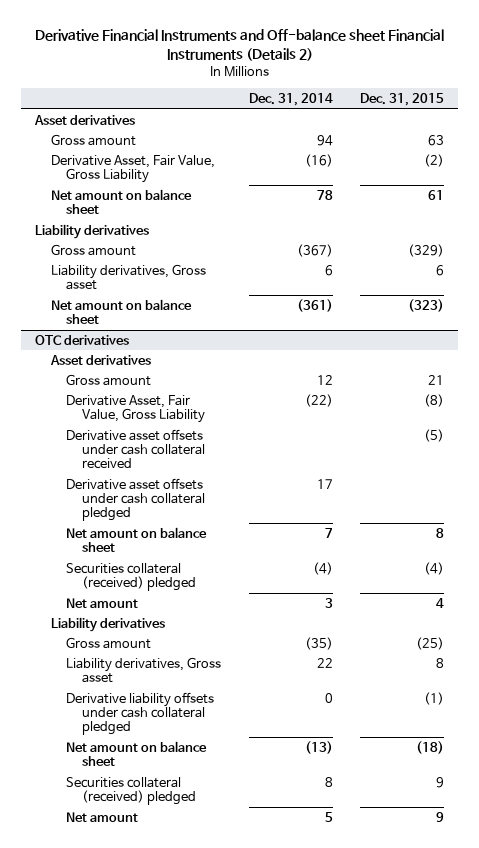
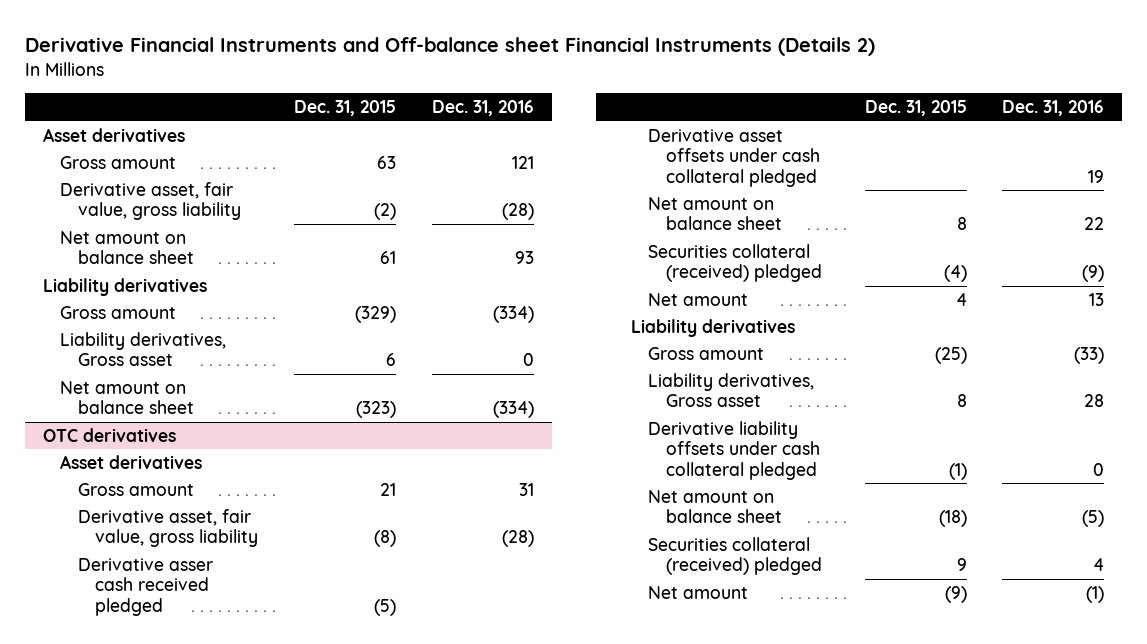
- | Dec. 31, 2014 | Dec. 31, 2015
+ | Dec. 31, 2015 | Dec. 31, 2016
- Derivative Asset, Fair Value, Gross Liability | (16) | (2)
+ Derivative asset, fair value, gross liability | (2) | (28)
@ OTC derivatives
- Derivative Asset, Fair Value, Gross Liability | (22) | (8)
- Derivative asset offsets under cash collateral received | | (5)
+ Derivative asset, fair value, gross liability | (8) | (28)
+ Derivative asser cash received pledged | (5) |
- Net amount | 5 | 9
+ Net amount | (9) | (1)

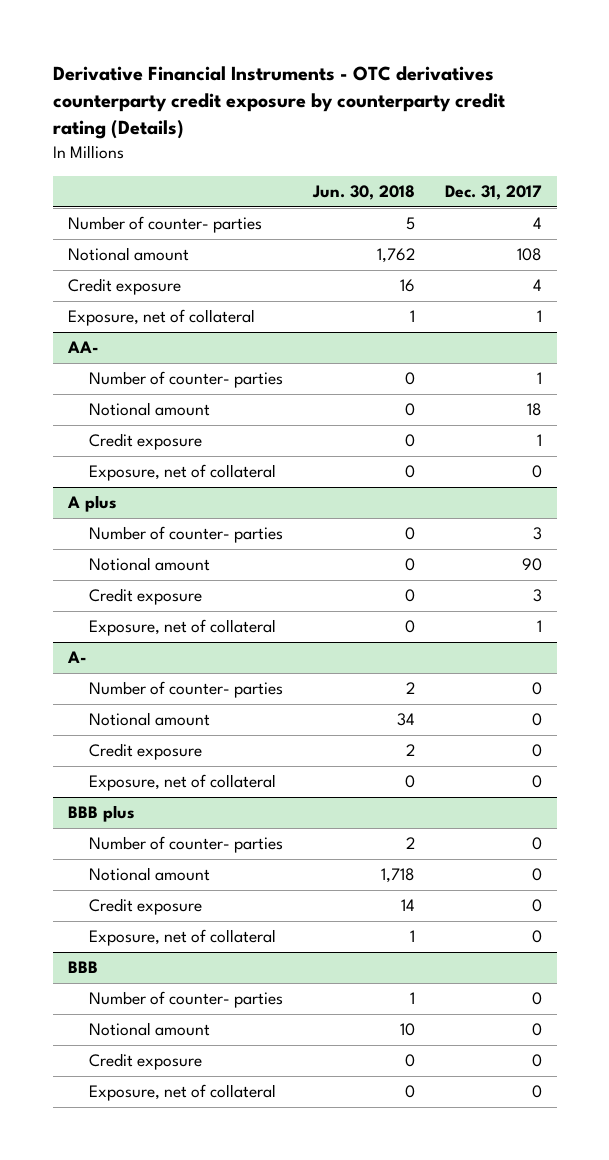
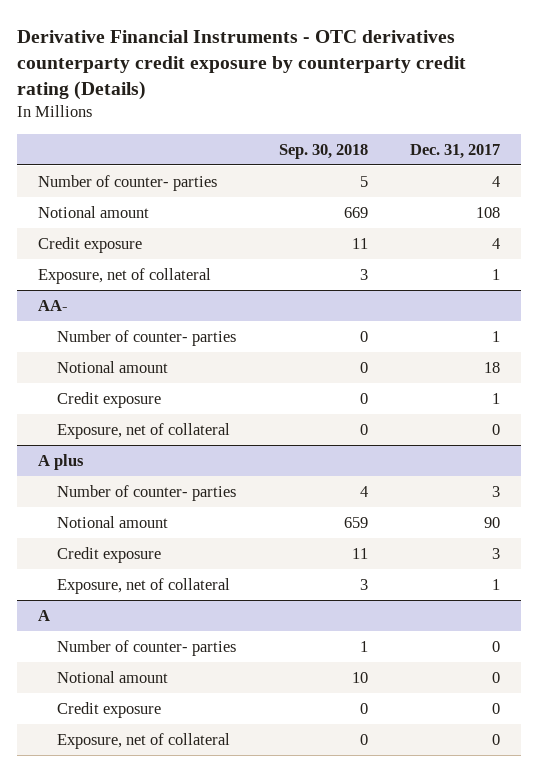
- | Jun. 30, 2018 | Dec. 31, 2017
+ | Sep. 30, 2018 | Dec. 31, 2017
- A-
- Number of counter- parties | 2 | 0
- Notional amount | 34 | 0
- Credit exposure | 2 | 0
- Exposure, net of collateral | 0 | 0
- BBB plus
- Number of counter- parties | 2 | 0
- Notional amount | 1,718 | 0
- Credit exposure | 14 | 0
- Exposure, net of collateral | 1 | 0
- BBB
+ A

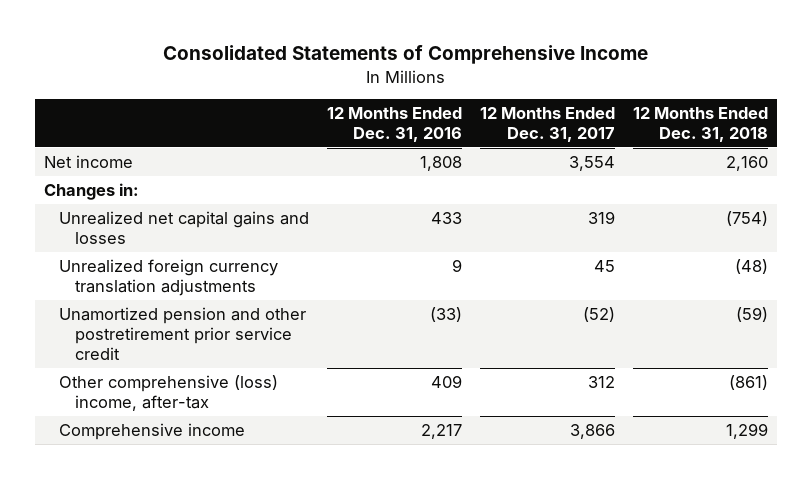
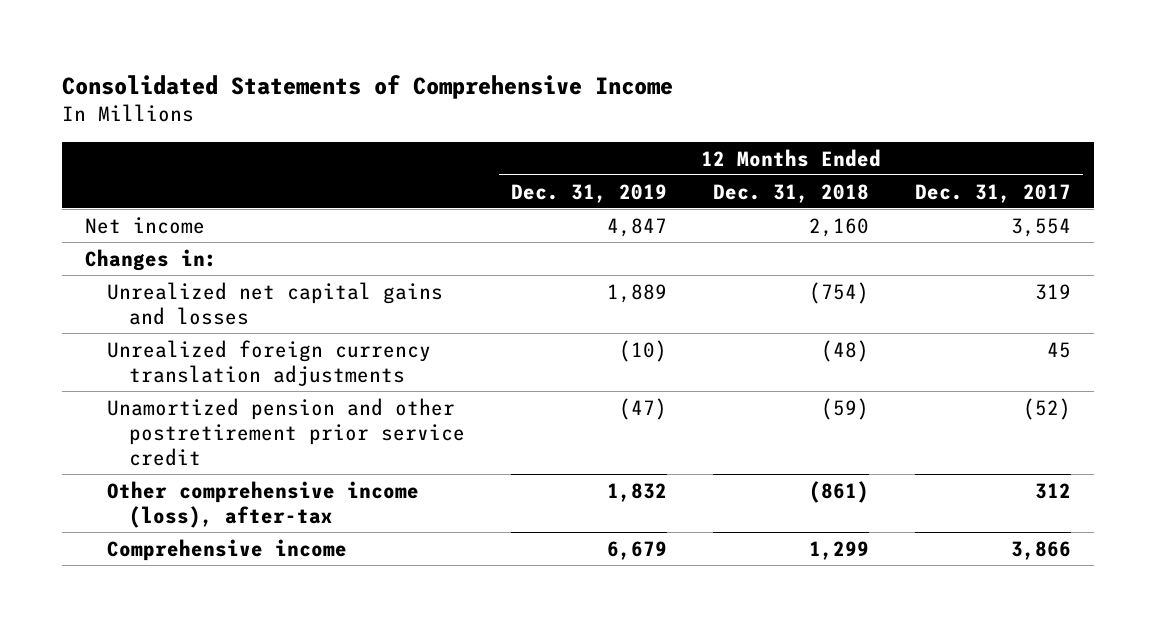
- | 12 Months Ended Dec. 31, 2016 | 12 Months Ended Dec. 31, 2017 | 12 Months Ended Dec. 31, 2018
+ | 12 Months Ended Dec. 31, 2019 | 12 Months Ended Dec. 31, 2018 | 12 Months Ended Dec. 31, 2017
- Other comprehensive (loss) income, after-tax | 409 | 312 | (861)
+ Other comprehensive income (loss), after-tax | 1,832 | (861) | 312

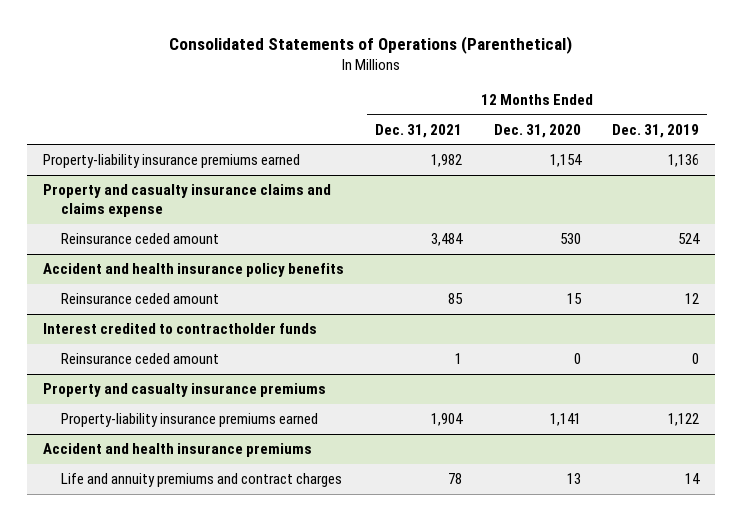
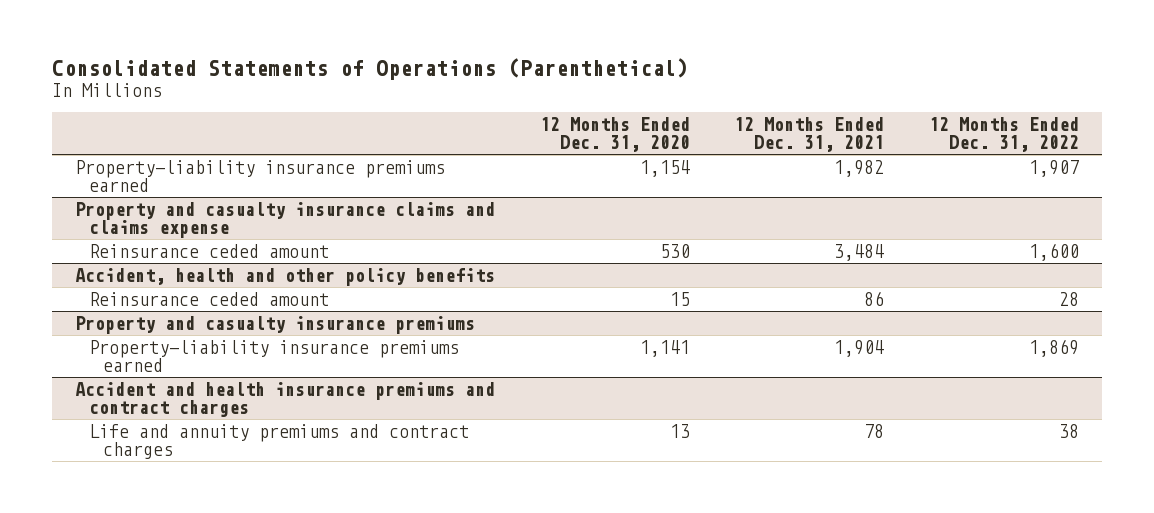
- | 12 Months Ended Dec. 31, 2021 | 12 Months Ended Dec. 31, 2020 | 12 Months Ended Dec. 31, 2019
+ | 12 Months Ended Dec. 31, 2020 | 12 Months Ended Dec. 31, 2021 | 12 Months Ended Dec. 31, 2022
- Accident and health insurance policy benefits
- Reinsurance ceded amount | 85 | 15 | 12
- Interest credited to contractholder funds
- Reinsurance ceded amount | 1 | 0 | 0
+ Accident, health and other policy benefits
+ Reinsurance ceded amount | 15 | 86 | 28
- Accident and health insurance premiums
+ Accident and health insurance premiums and contract charges

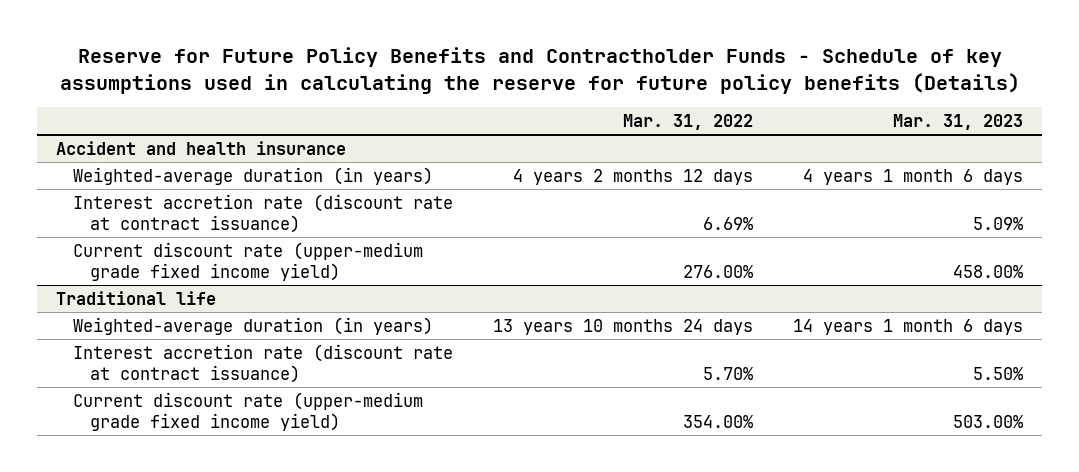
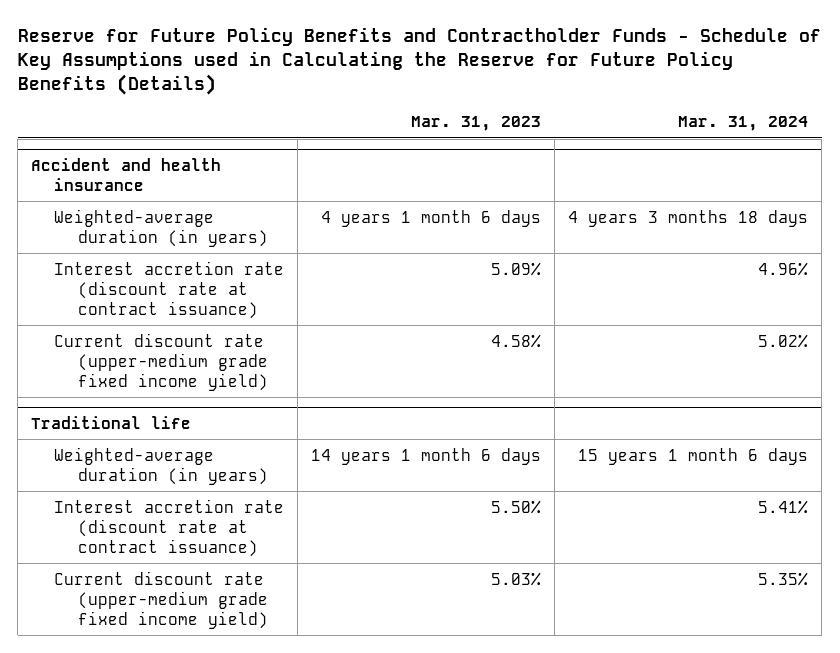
- Reserve for Future Policy Benefits and Contractholder Funds - Schedule of key assumptions used in calculating the reserve for future policy benefits (Details)
+ Reserve for Future Policy Benefits and Contractholder Funds - Schedule of Key Assumptions used in Calculating the Reserve for Future Policy Benefits (Details)
- | Mar. 31, 2022 | Mar. 31, 2023
+ | Mar. 31, 2023 | Mar. 31, 2024
@ Accident and health insurance
- Current discount rate (upper-medium grade fixed income yield) | 276.00% | 458.00%
+ Current discount rate (upper-medium grade fixed income yield) | 4.58% | 5.02%
@ Traditional life
- Current discount rate (upper-medium grade fixed income yield) | 354.00% | 503.00%
+ Current discount rate (upper-medium grade fixed income yield) | 5.03% | 5.35%

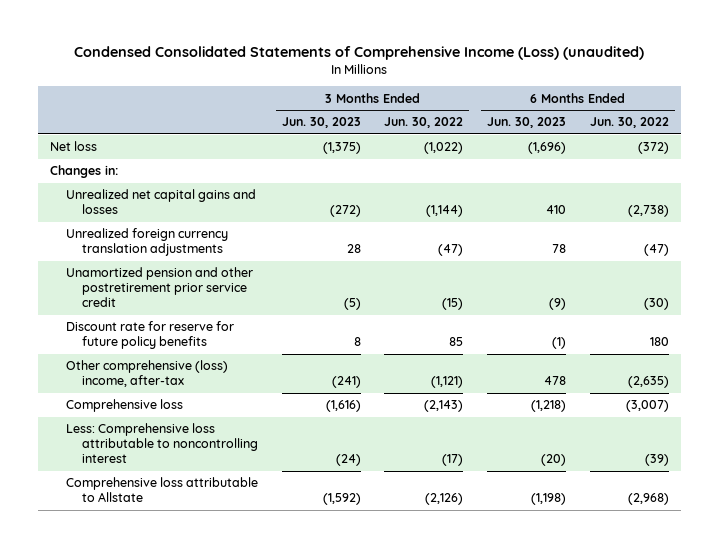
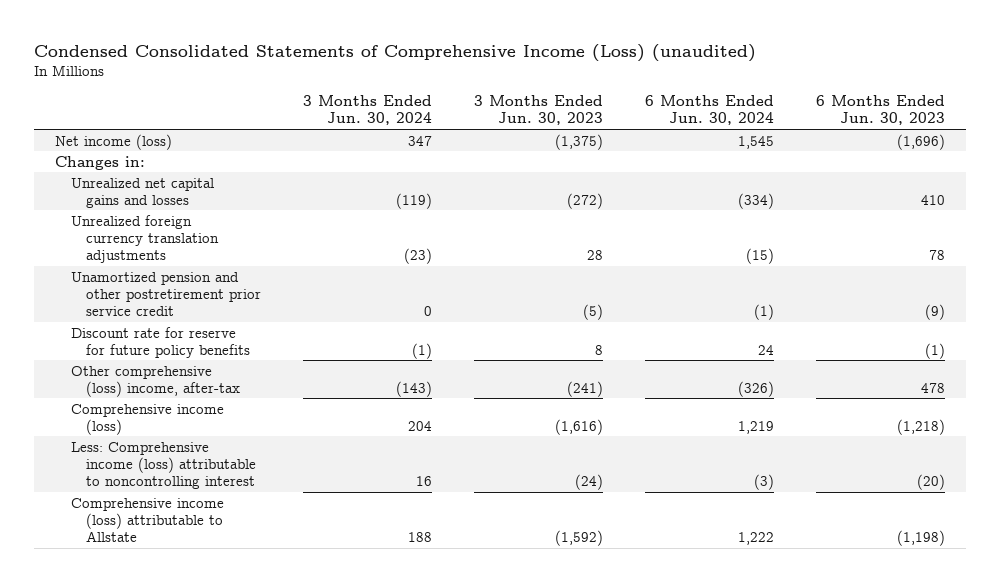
- | 3 Months Ended Jun. 30, 2023 | 3 Months Ended Jun. 30, 2022 | 6 Months Ended Jun. 30, 2023 | 6 Months Ended Jun. 30, 2022
+ | 3 Months Ended Jun. 30, 2024 | 3 Months Ended Jun. 30, 2023 | 6 Months Ended Jun. 30, 2024 | 6 Months Ended Jun. 30, 2023
- Net loss | (1,375) | (1,022) | (1,696) | (372)
+ Net income (loss) | 347 | (1,375) | 1,545 | (1,696)
- Comprehensive loss | (1,616) | (2,143) | (1,218) | (3,007)
- Less: Comprehensive loss attributable to noncontrolling interest | (24) | (17) | (20) | (39)
- Comprehensive loss attributable to Allstate | (1,592) | (2,126) | (1,198) | (2,968)
+ Comprehensive income (loss) | 204 | (1,616) | 1,219 | (1,218)
+ Less: Comprehensive income (loss) attributable to noncontrolling interest | 16 | (24) | (3) | (20)
+ Comprehensive income (loss) attributable to Allstate | 188 | (1,592) | 1,222 | (1,198)

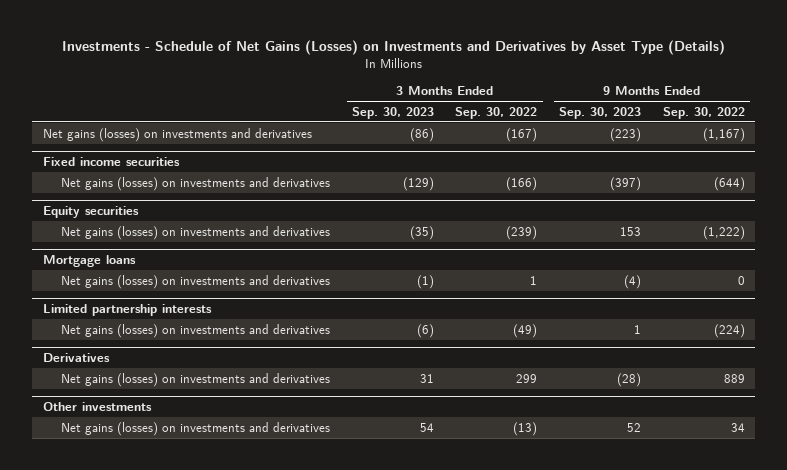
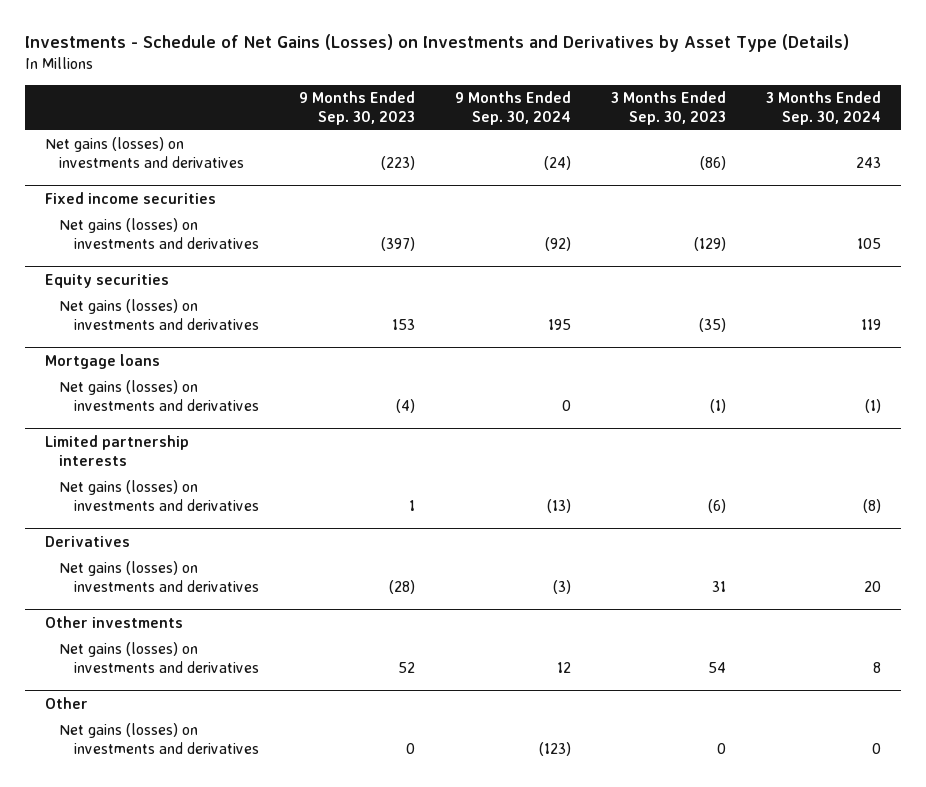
- | 3 Months Ended Sep. 30, 2023 | 3 Months Ended Sep. 30, 2022 | 9 Months Ended Sep. 30, 2023 | 9 Months Ended Sep. 30, 2022
+ | 9 Months Ended Sep. 30, 2023 | 9 Months Ended Sep. 30, 2024 | 3 Months Ended Sep. 30, 2023 | 3 Months Ended Sep. 30, 2024
+ Other
+ Net gains (losses) on investments and derivatives | 0 | (123) | 0 | 0

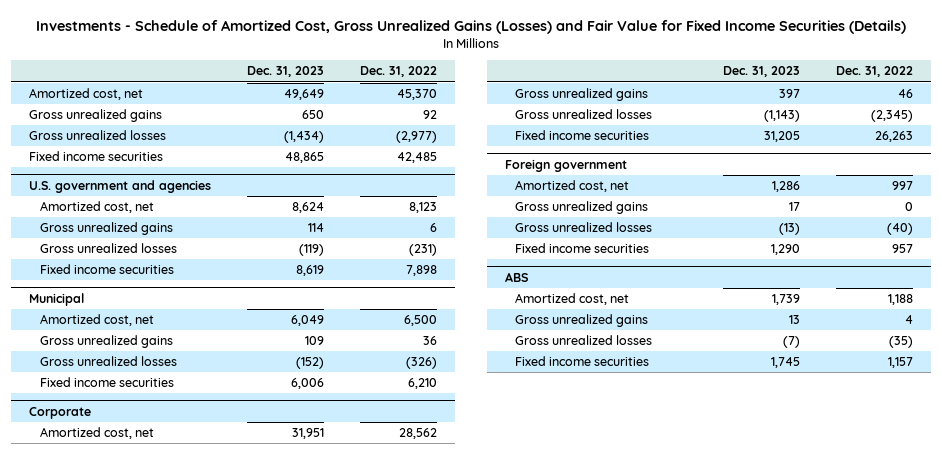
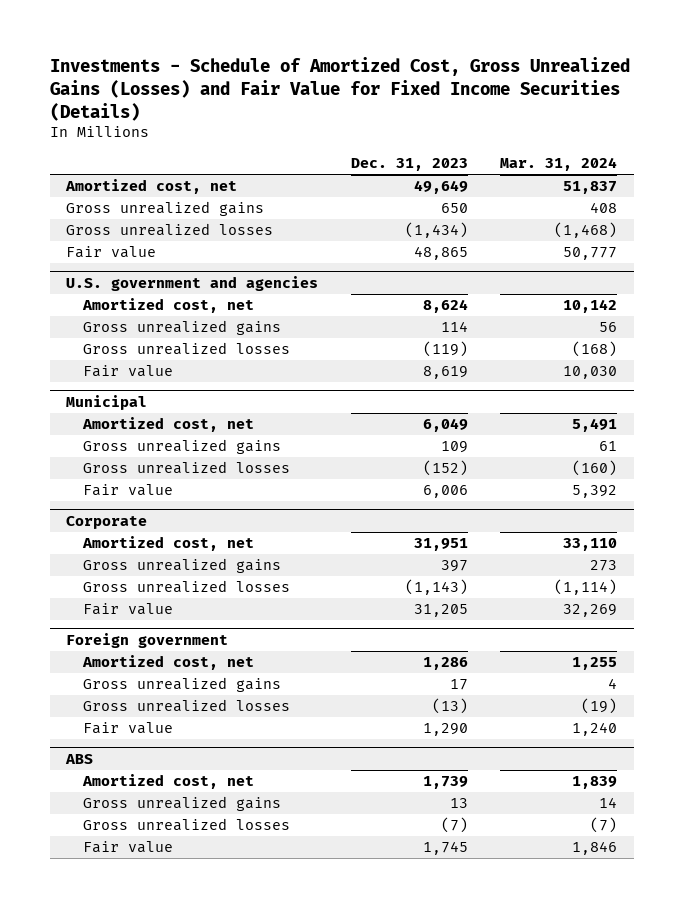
- | Dec. 31, 2023 | Dec. 31, 2022
+ | Dec. 31, 2023 | Mar. 31, 2024
- Fixed income securities | 48,865 | 42,485
+ Fair value | 48,865 | 50,777
@ U.S. government and agencies
- Fixed income securities | 8,619 | 7,898
+ Fair value | 8,619 | 10,030
@ Municipal
- Fixed income securities | 6,006 | 6,210
+ Fair value | 6,006 | 5,392
@ Corporate
- Fixed income securities | 31,205 | 26,263
+ Fair value | 31,205 | 32,269
@ Foreign government
- Fixed income securities | 1,290 | 957
+ Fair value | 1,290 | 1,240
@ ABS
- Fixed income securities | 1,745 | 1,157
+ Fair value | 1,745 | 1,846

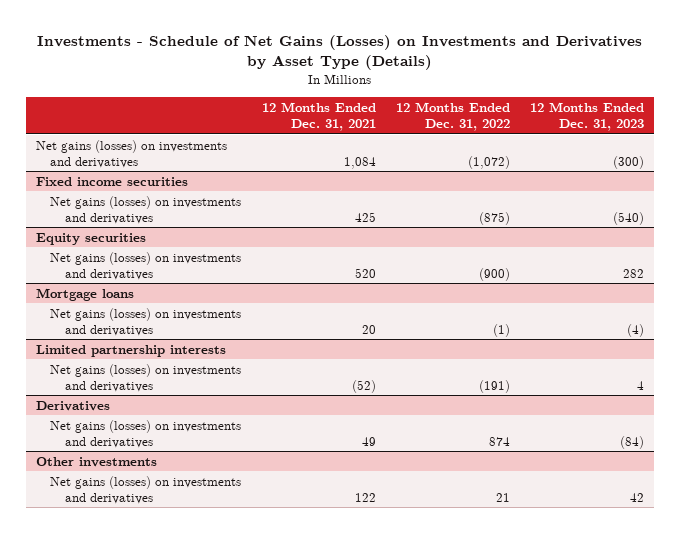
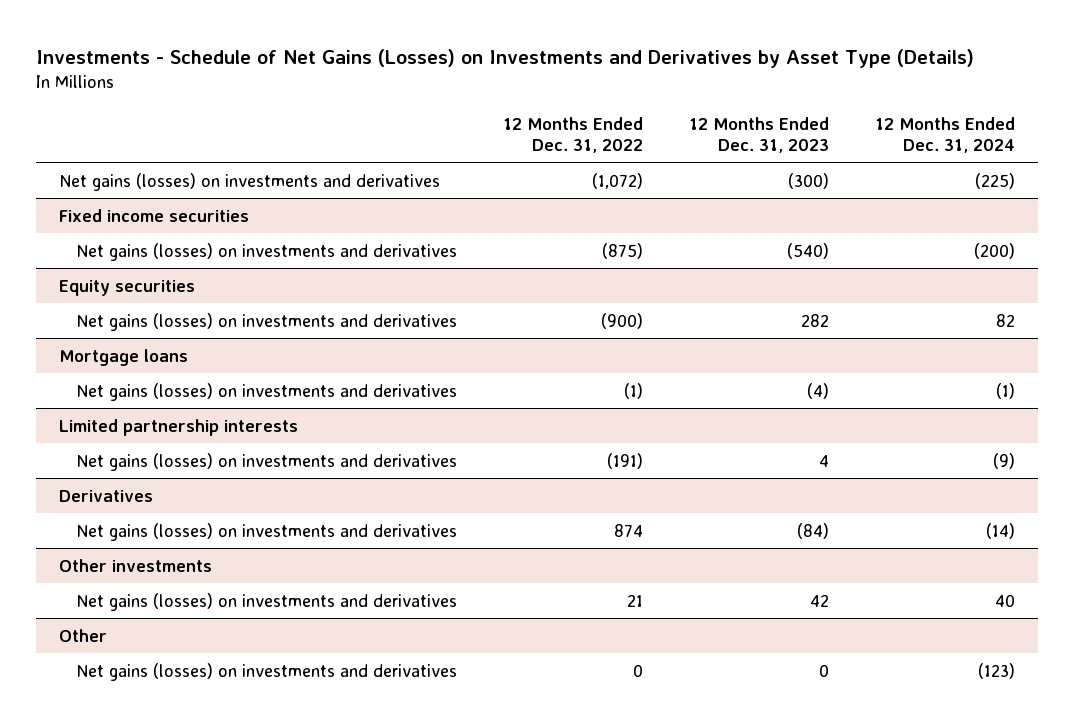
- | 12 Months Ended Dec. 31, 2021 | 12 Months Ended Dec. 31, 2022 | 12 Months Ended Dec. 31, 2023
+ | 12 Months Ended Dec. 31, 2022 | 12 Months Ended Dec. 31, 2023 | 12 Months Ended Dec. 31, 2024
+ Other
+ Net gains (losses) on investments and derivatives | 0 | 0 | (123)

